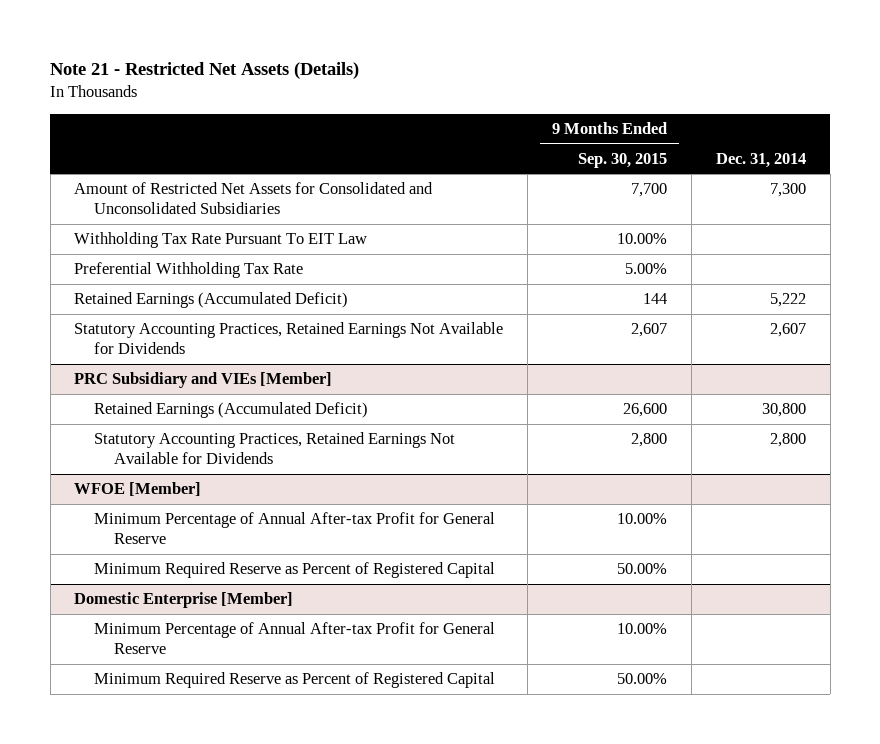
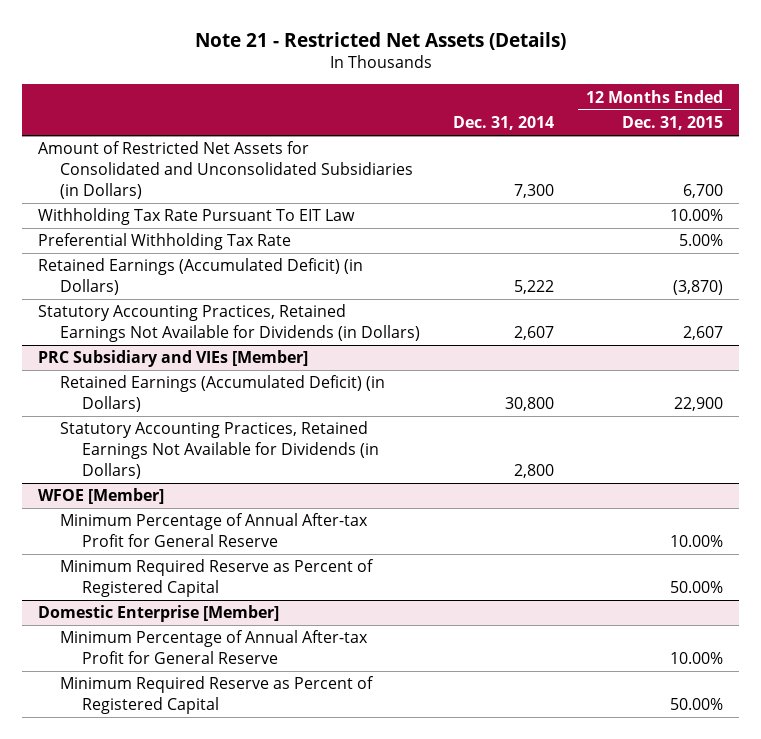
- | 9 Months Ended Sep. 30, 2015 | Dec. 31, 2014
+ | Dec. 31, 2014 | 12 Months Ended Dec. 31, 2015
- Amount of Restricted Net Assets for Consolidated and Unconsolidated Subsidiaries | 7,700 | 7,300
+ Amount of Restricted Net Assets for Consolidated and Unconsolidated Subsidiaries (in Dollars) | 7,300 | 6,700
- Retained Earnings (Accumulated Deficit) | 144 | 5,222
- Statutory Accounting Practices, Retained Earnings Not Available for Dividends | 2,607 | 2,607
+ Retained Earnings (Accumulated Deficit) (in Dollars) | 5,222 | (3,870)
+ Statutory Accounting Practices, Retained Earnings Not Available for Dividends (in Dollars) | 2,607 | 2,607
@ PRC Subsidiary and VIEs [Member]
- Retained Earnings (Accumulated Deficit) | 26,600 | 30,800
- Statutory Accounting Practices, Retained Earnings Not Available for Dividends | 2,800 | 2,800
+ Retained Earnings (Accumulated Deficit) (in Dollars) | 30,800 | 22,900
+ Statutory Accounting Practices, Retained Earnings Not Available for Dividends (in Dollars) | 2,800 |

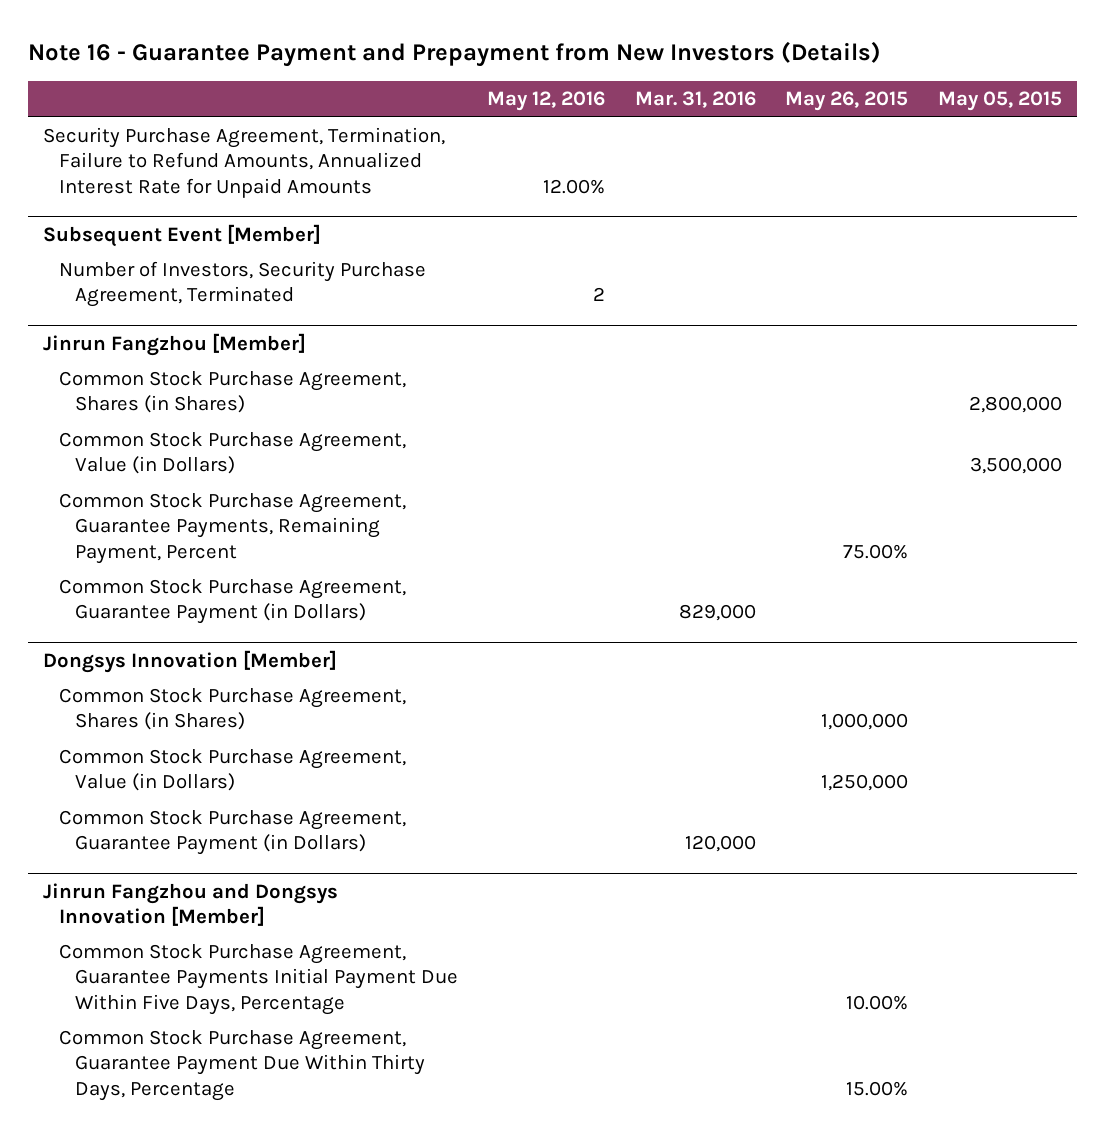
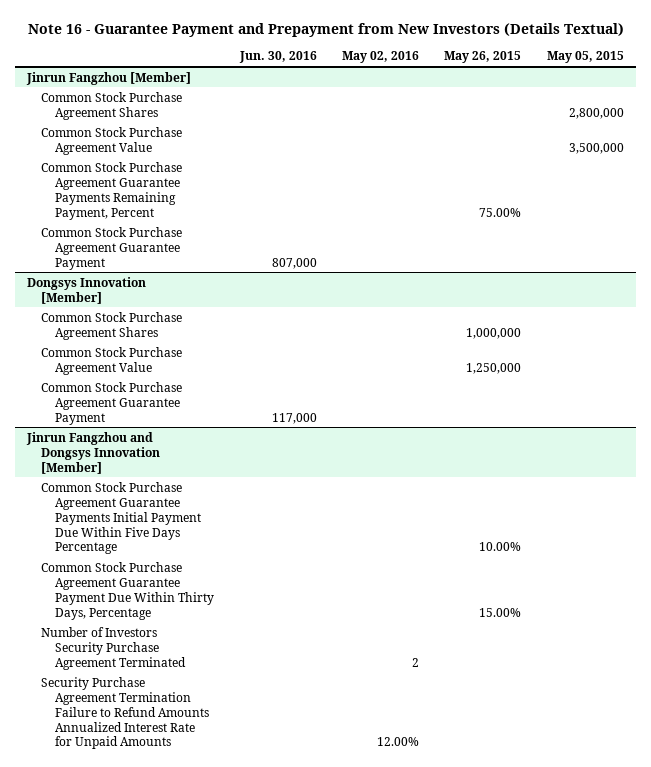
- Note 16 - Guarantee Payment and Prepayment from New Investors (Details)
+ Note 16 - Guarantee Payment and Prepayment from New Investors (Details Textual)
- | May 12, 2016 | Mar. 31, 2016 | May 26, 2015 | May 05, 2015
+ | Jun. 30, 2016 | May 02, 2016 | May 26, 2015 | May 05, 2015
- Security Purchase Agreement, Termination, Failure to Refund Amounts, Annualized Interest Rate for Unpaid Amounts | 12.00% | | |
- Subsequent Event [Member]
- Number of Investors, Security Purchase Agreement, Terminated | 2 | | |
@ Jinrun Fangzhou [Member]
- Common Stock Purchase Agreement, Shares (in Shares) | | | | 2,800,000
- Common Stock Purchase Agreement, Value (in Dollars) | | | | 3,500,000
- Common Stock Purchase Agreement, Guarantee Payments, Remaining Payment, Percent | | | 75.00% |
- Common Stock Purchase Agreement, Guarantee Payment (in Dollars) | | 829,000 | |
+ Common Stock Purchase Agreement Shares | | | | 2,800,000
+ Common Stock Purchase Agreement Value | | | | 3,500,000
+ Common Stock Purchase Agreement Guarantee Payments Remaining Payment, Percent | | | 75.00% |
+ Common Stock Purchase Agreement Guarantee Payment | 807,000 | | |
@ Dongsys Innovation [Member]
- Common Stock Purchase Agreement, Shares (in Shares) | | | 1,000,000 |
- Common Stock Purchase Agreement, Value (in Dollars) | | | 1,250,000 |
- Common Stock Purchase Agreement, Guarantee Payment (in Dollars) | | 120,000 | |
+ Common Stock Purchase Agreement Shares | | | 1,000,000 |
+ Common Stock Purchase Agreement Value | | | 1,250,000 |
+ Common Stock Purchase Agreement Guarantee Payment | 117,000 | | |
@ Jinrun Fangzhou and Dongsys Innovation [Member]
- Common Stock Purchase Agreement, Guarantee Payments Initial Payment Due Within Five Days, Percentage | | | 10.00% |
- Common Stock Purchase Agreement, Guarantee Payment Due Within Thirty Days, Percentage | | | 15.00% |
+ Common Stock Purchase Agreement Guarantee Payments Initial Payment Due Within Five Days Percentage | | | 10.00% |
+ Common Stock Purchase Agreement Guarantee Payment Due Within Thirty Days, Percentage | | | 15.00% |
+ Number of Investors Security Purchase Agreement Terminated | | 2 | |
+ Security Purchase Agreement Termination Failure to Refund Amounts Annualized Interest Rate for Unpaid Amounts | | 12.00% | |

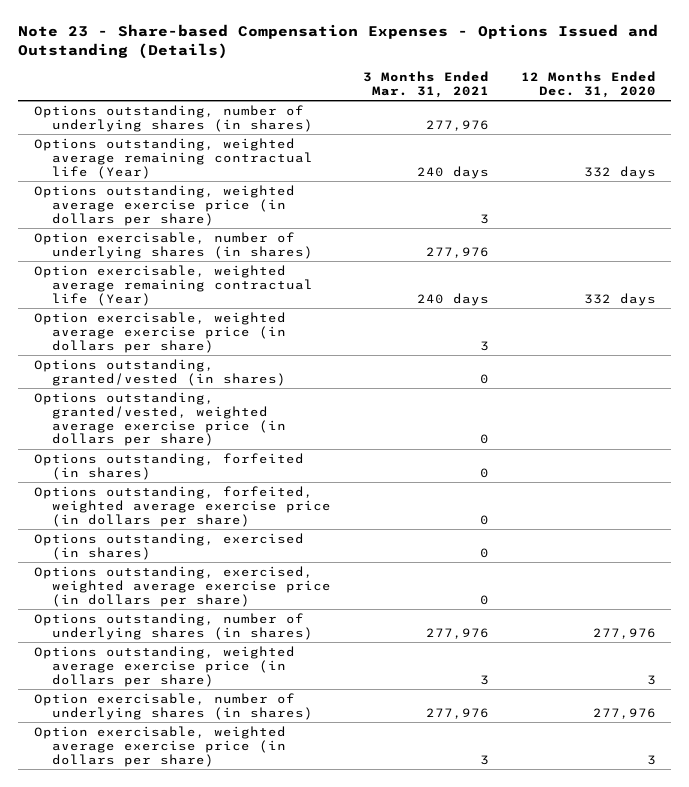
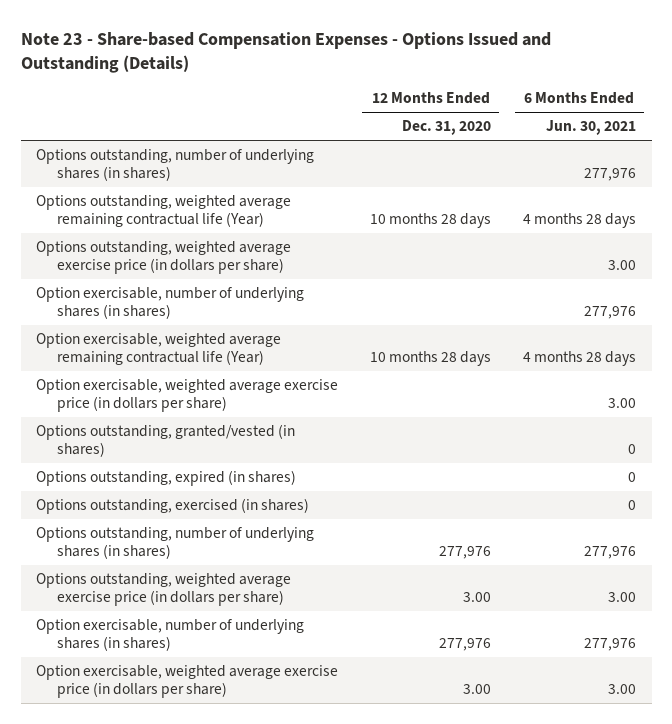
- | 3 Months Ended Mar. 31, 2021 | 12 Months Ended Dec. 31, 2020
+ | 12 Months Ended Dec. 31, 2020 | 6 Months Ended Jun. 30, 2021
- Options outstanding, weighted average remaining contractual life (Year) | 240 days | 332 days
+ Options outstanding, weighted average remaining contractual life (Year) | 10 months 28 days | 4 months 28 days
- Option exercisable, weighted average remaining contractual life (Year) | 240 days | 332 days
+ Option exercisable, weighted average remaining contractual life (Year) | 10 months 28 days | 4 months 28 days
- Options outstanding, granted/vested, weighted average exercise price (in dollars per share) | 0 |
- Options outstanding, forfeited (in shares) | 0 |
- Options outstanding, forfeited, weighted average exercise price (in dollars per share) | 0 |
+ Options outstanding, expired (in shares) | | 0
- Options outstanding, exercised, weighted average exercise price (in dollars per share) | 0 |
- Options outstanding, weighted average exercise price (in dollars per share) | 3 | 3
+ Options outstanding, weighted average exercise price (in dollars per share) | 3.00 | 3.00
- Option exercisable, weighted average exercise price (in dollars per share) | 3 | 3
+ Option exercisable, weighted average exercise price (in dollars per share) | 3.00 | 3.00

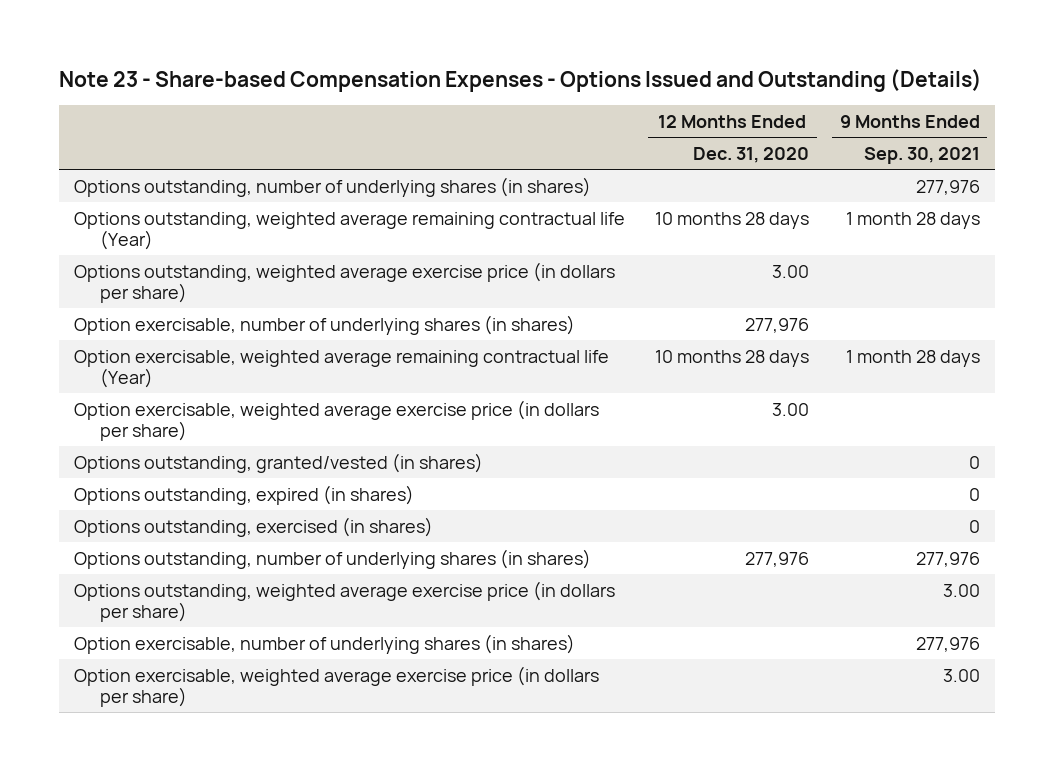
- | 12 Months Ended Dec. 31, 2020 | 6 Months Ended Jun. 30, 2021
+ | 12 Months Ended Dec. 31, 2020 | 9 Months Ended Sep. 30, 2021
moved up: Options outstanding, weighted average exercise price (in dollars per share) | 3.00 |
moved up: Option exercisable, number of underlying shares (in shares) | 277,976 |
moved up: Option exercisable, weighted average exercise price (in dollars per share) | 3.00 |
moved down: Options outstanding, weighted average exercise price (in dollars per share) | | 3.00
moved down: Option exercisable, number of underlying shares (in shares) | | 277,976
moved down: Option exercisable, weighted average exercise price (in dollars per share) | | 3.00

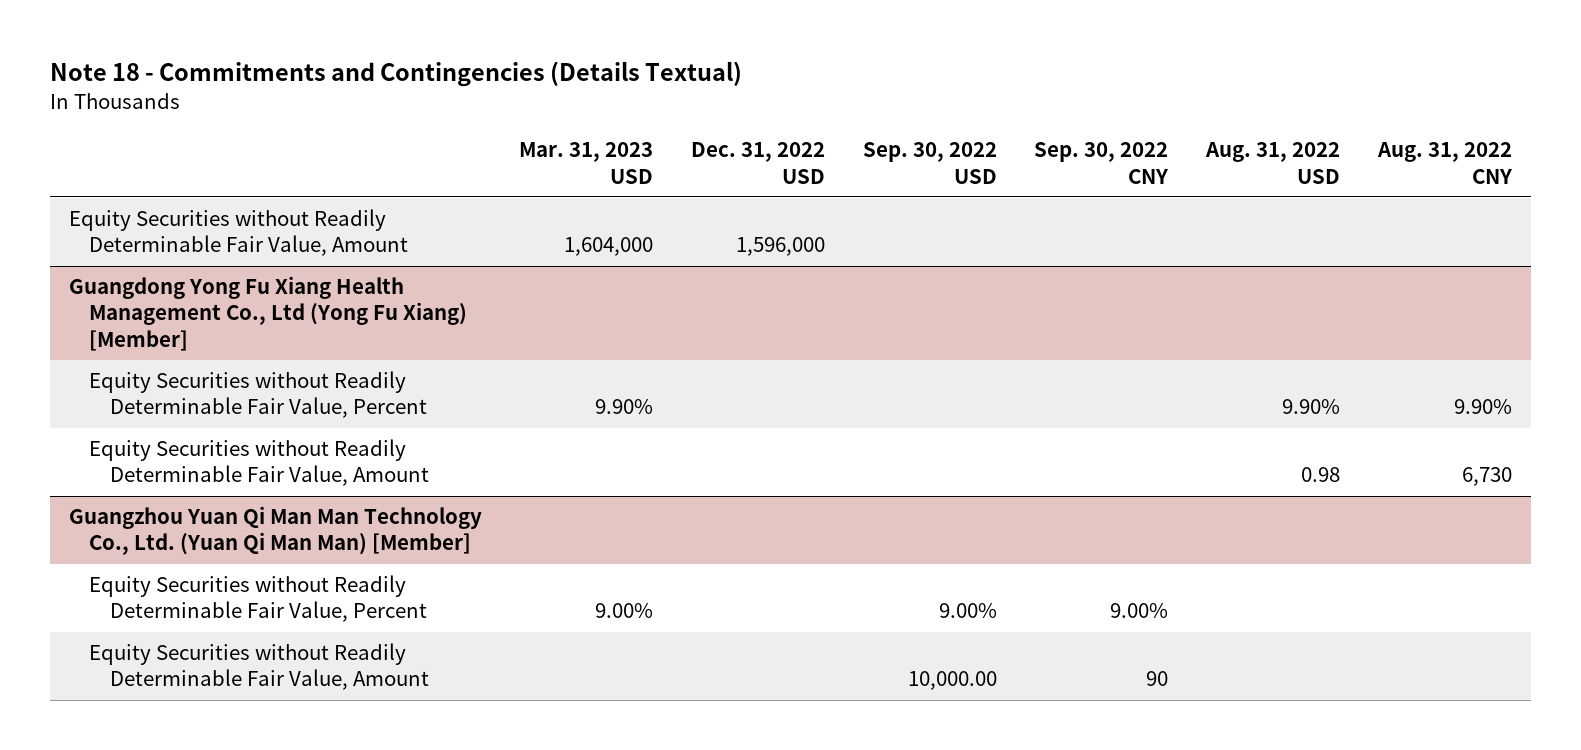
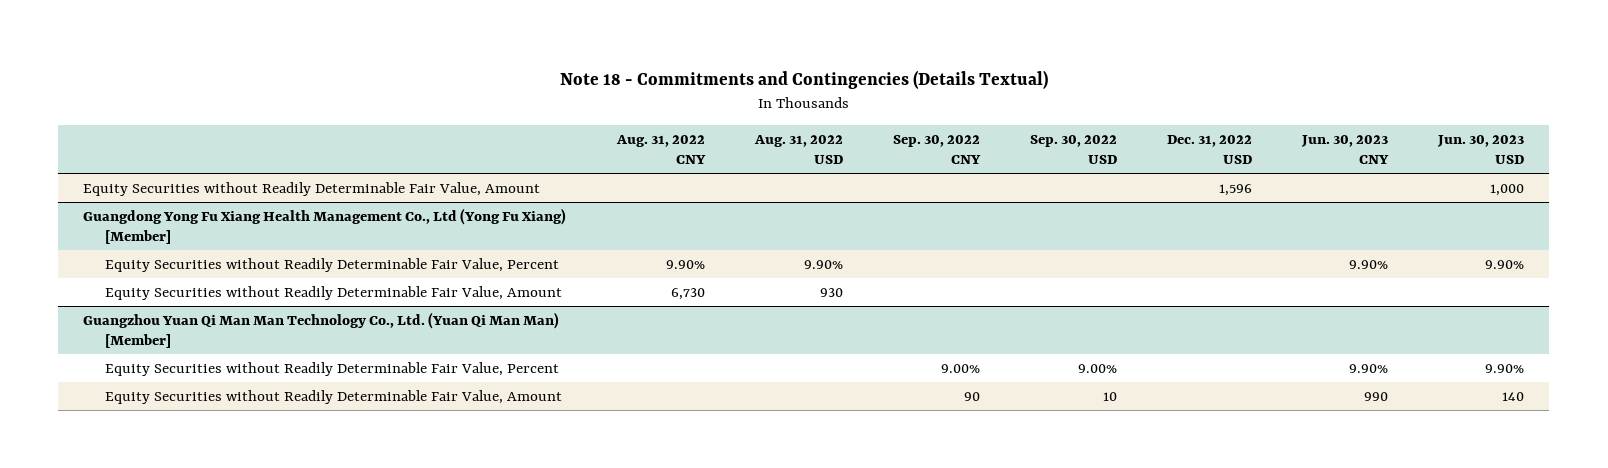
- | Mar. 31, 2023 USD | Dec. 31, 2022 USD | Sep. 30, 2022 USD | Sep. 30, 2022 CNY | Aug. 31, 2022 USD | Aug. 31, 2022 CNY
+ | Aug. 31, 2022 CNY | Aug. 31, 2022 USD | Sep. 30, 2022 CNY | Sep. 30, 2022 USD | Dec. 31, 2022 USD | Jun. 30, 2023 CNY | Jun. 30, 2023 USD
- Equity Securities without Readily Determinable Fair Value, Amount | 1,604,000 | 1,596,000 | | | |
+ Equity Securities without Readily Determinable Fair Value, Amount | | | | | 1,596 | | 1,000
@ Guangdong Yong Fu Xiang Health Management Co., Ltd (Yong Fu Xiang) [Member]
- Equity Securities without Readily Determinable Fair Value, Amount | | | | | 0.98 | 6,730
+ Equity Securities without Readily Determinable Fair Value, Amount | 6,730 | 930 | | | | |
@ Guangzhou Yuan Qi Man Man Technology Co., Ltd. (Yuan Qi Man Man) [Member]
- Equity Securities without Readily Determinable Fair Value, Amount | | | 10,000.00 | 90 | |
+ Equity Securities without Readily Determinable Fair Value, Amount | | | 90 | 10 | | 990 | 140

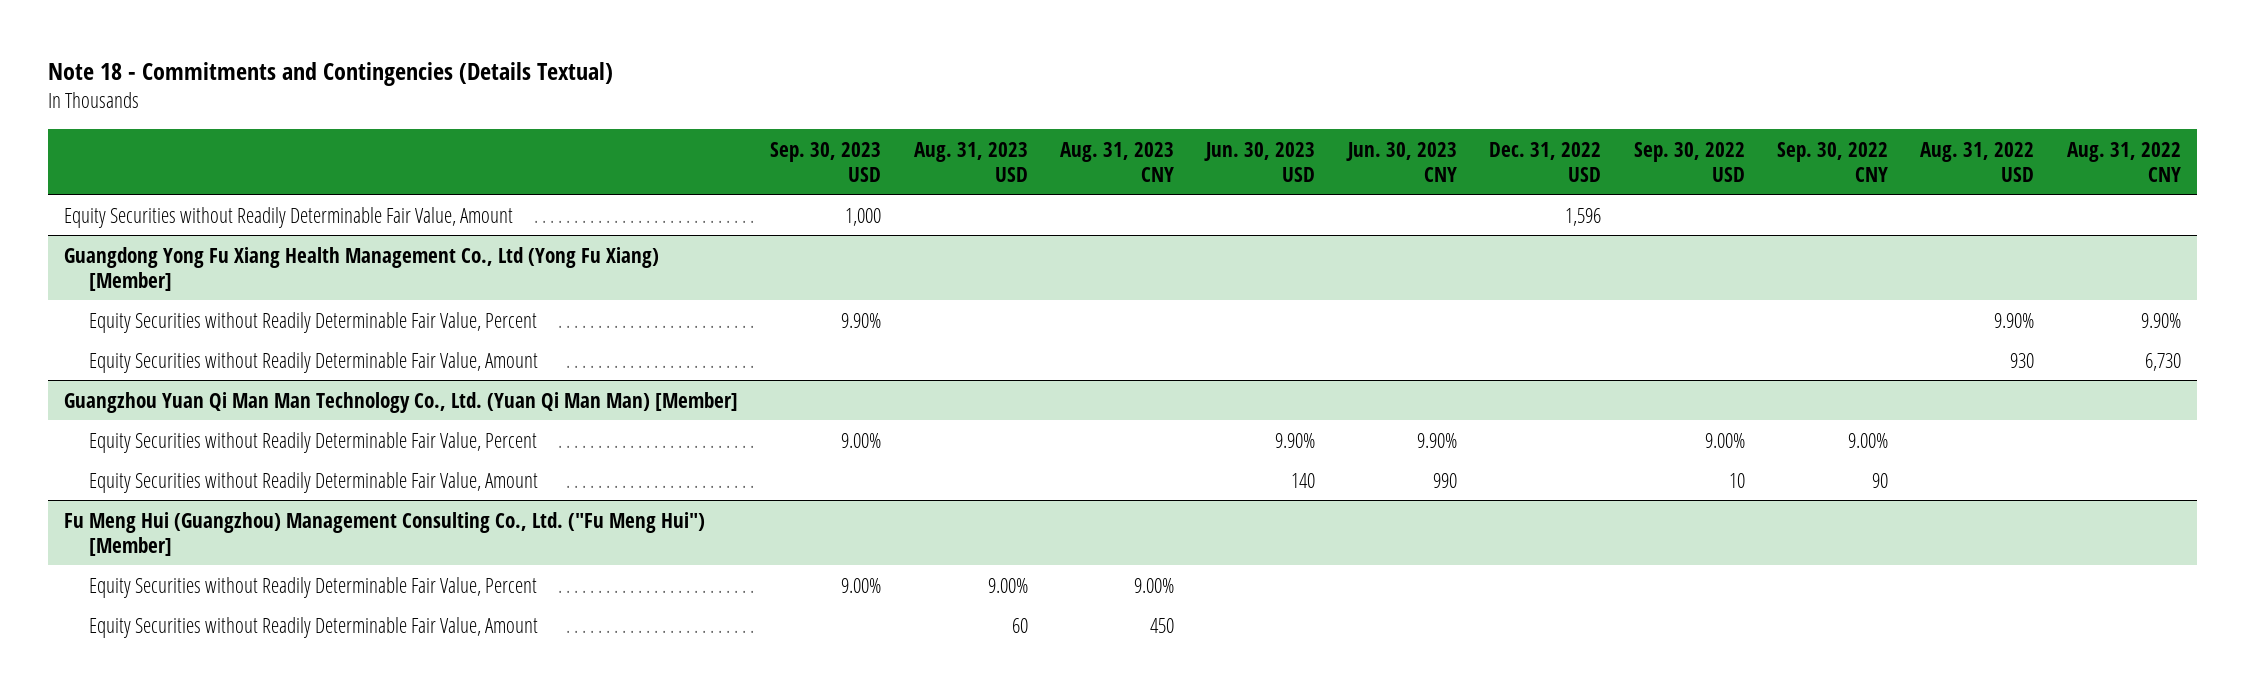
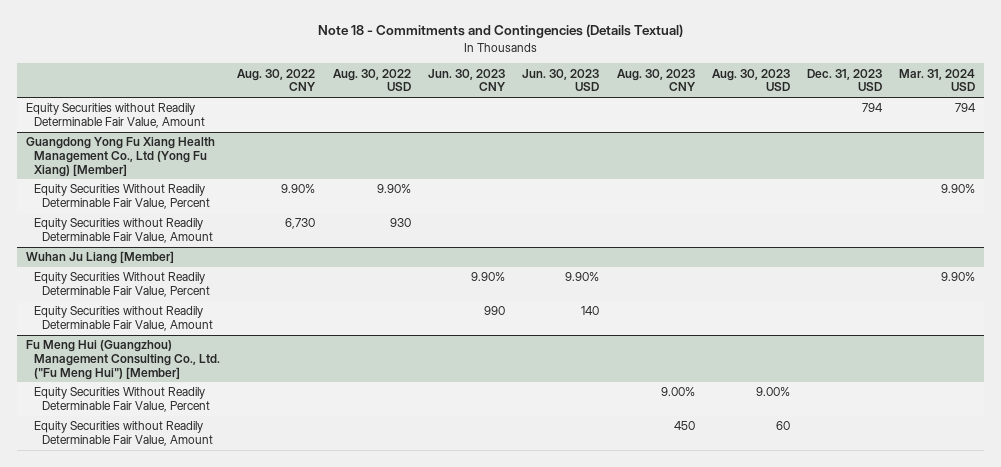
- | Sep. 30, 2023 USD | Aug. 31, 2023 USD | Aug. 31, 2023 CNY | Jun. 30, 2023 USD | Jun. 30, 2023 CNY | Dec. 31, 2022 USD | Sep. 30, 2022 USD | Sep. 30, 2022 CNY | Aug. 31, 2022 USD | Aug. 31, 2022 CNY
+ | Aug. 30, 2022 CNY | Aug. 30, 2022 USD | Jun. 30, 2023 CNY | Jun. 30, 2023 USD | Aug. 30, 2023 CNY | Aug. 30, 2023 USD | Dec. 31, 2023 USD | Mar. 31, 2024 USD
@ Guangdong Yong Fu Xiang Health Management Co., Ltd (Yong Fu Xiang) [Member]
- Equity Securities without Readily Determinable Fair Value, Percent | 9.90% | | | | | | | | 9.90% | 9.90%
+ Equity Securities Without Readily Determinable Fair Value, Percent | 9.90% | 9.90% | | | | | | 9.90%
- Guangzhou Yuan Qi Man Man Technology Co., Ltd. (Yuan Qi Man Man) [Member]
- Equity Securities without Readily Determinable Fair Value, Percent | 9.00% | | | 9.90% | 9.90% | | 9.00% | 9.00% | |
+ Wuhan Ju Liang [Member]
+ Equity Securities Without Readily Determinable Fair Value, Percent | | | 9.90% | 9.90% | | | | 9.90%
@ Fu Meng Hui (Guangzhou) Management Consulting Co., Ltd. ("Fu Meng Hui") [Member]
- Equity Securities without Readily Determinable Fair Value, Percent | 9.00% | 9.00% | 9.00% | | | | | | |
+ Equity Securities Without Readily Determinable Fair Value, Percent | | | | | 9.00% | 9.00% | |

